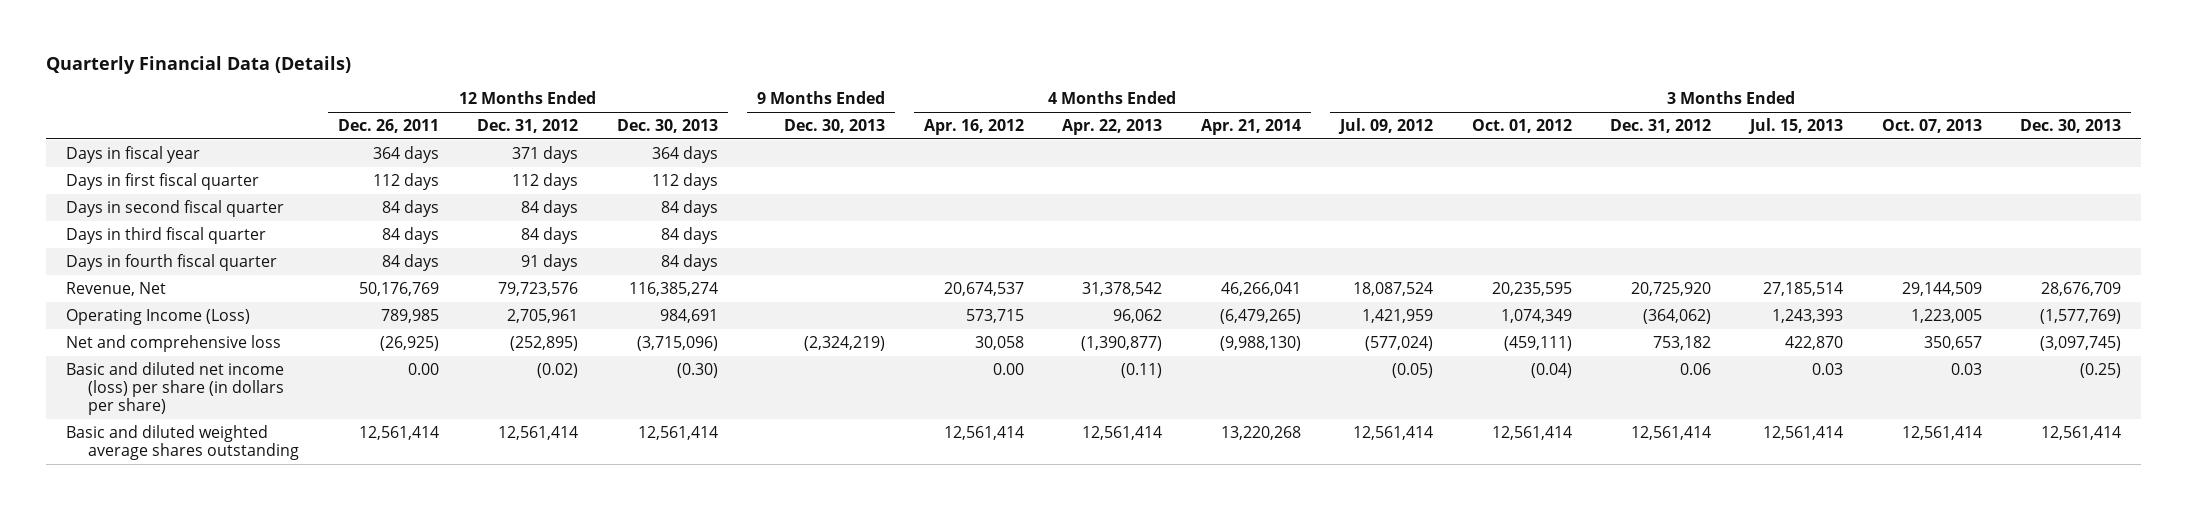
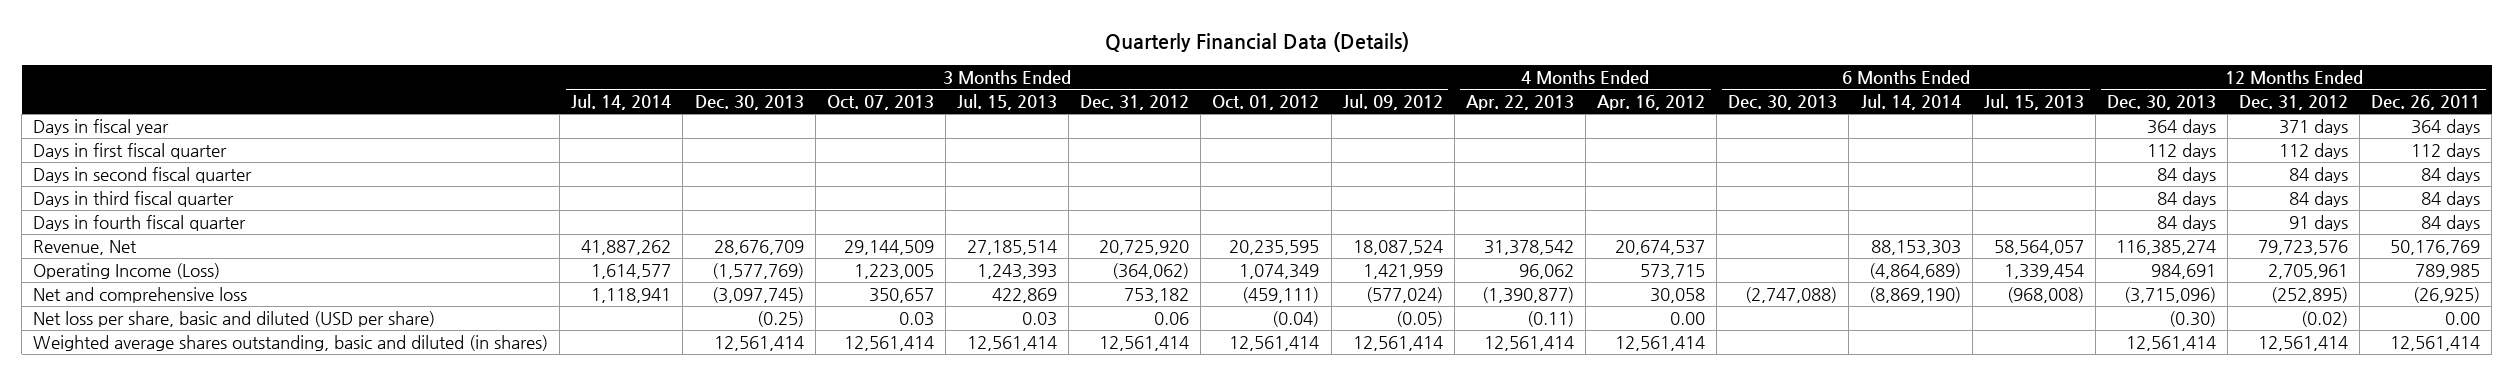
- | 12 Months Ended Dec. 26, 2011 | 12 Months Ended Dec. 31, 2012 | 12 Months Ended Dec. 30, 2013 | 9 Months Ended Dec. 30, 2013 | 4 Months Ended Apr. 16, 2012 | 4 Months Ended Apr. 22, 2013 | 4 Months Ended Apr. 21, 2014 | 3 Months Ended Jul. 09, 2012 | 3 Months Ended Oct. 01, 2012 | 3 Months Ended Dec. 31, 2012 | 3 Months Ended Jul. 15, 2013 | 3 Months Ended Oct. 07, 2013 | 3 Months Ended Dec. 30, 2013
+ | 3 Months Ended Jul. 14, 2014 | 3 Months Ended Dec. 30, 2013 | 3 Months Ended Oct. 07, 2013 | 3 Months Ended Jul. 15, 2013 | 3 Months Ended Dec. 31, 2012 | 3 Months Ended Oct. 01, 2012 | 3 Months Ended Jul. 09, 2012 | 4 Months Ended Apr. 22, 2013 | 4 Months Ended Apr. 16, 2012 | 6 Months Ended Dec. 30, 2013 | 6 Months Ended Jul. 14, 2014 | 6 Months Ended Jul. 15, 2013 | 12 Months Ended Dec. 30, 2013 | 12 Months Ended Dec. 31, 2012 | 12 Months Ended Dec. 26, 2011
- Net and comprehensive loss | (26,925) | (252,895) | (3,715,096) | (2,324,219) | 30,058 | (1,390,877) | (9,988,130) | (577,024) | (459,111) | 753,182 | 422,870 | 350,657 | (3,097,745)
- Basic and diluted net income (loss) per share (in dollars per share) | 0.00 | (0.02) | (0.30) | | 0.00 | (0.11) | | (0.05) | (0.04) | 0.06 | 0.03 | 0.03 | (0.25)
- Basic and diluted weighted average shares outstanding | 12,561,414 | 12,561,414 | 12,561,414 | | 12,561,414 | 12,561,414 | 13,220,268 | 12,561,414 | 12,561,414 | 12,561,414 | 12,561,414 | 12,561,414 | 12,561,414
+ Net and comprehensive loss | 1,118,941 | (3,097,745) | 350,657 | 422,869 | 753,182 | (459,111) | (577,024) | (1,390,877) | 30,058 | (2,747,088) | (8,869,190) | (968,008) | (3,715,096) | (252,895) | (26,925)
+ Net loss per share, basic and diluted (USD per share) | | (0.25) | 0.03 | 0.03 | 0.06 | (0.04) | (0.05) | (0.11) | 0.00 | | | | (0.30) | (0.02) | 0.00
+ Weighted average shares outstanding, basic and diluted (in shares) | | 12,561,414 | 12,561,414 | 12,561,414 | 12,561,414 | 12,561,414 | 12,561,414 | 12,561,414 | 12,561,414 | | | | 12,561,414 | 12,561,414 | 12,561,414

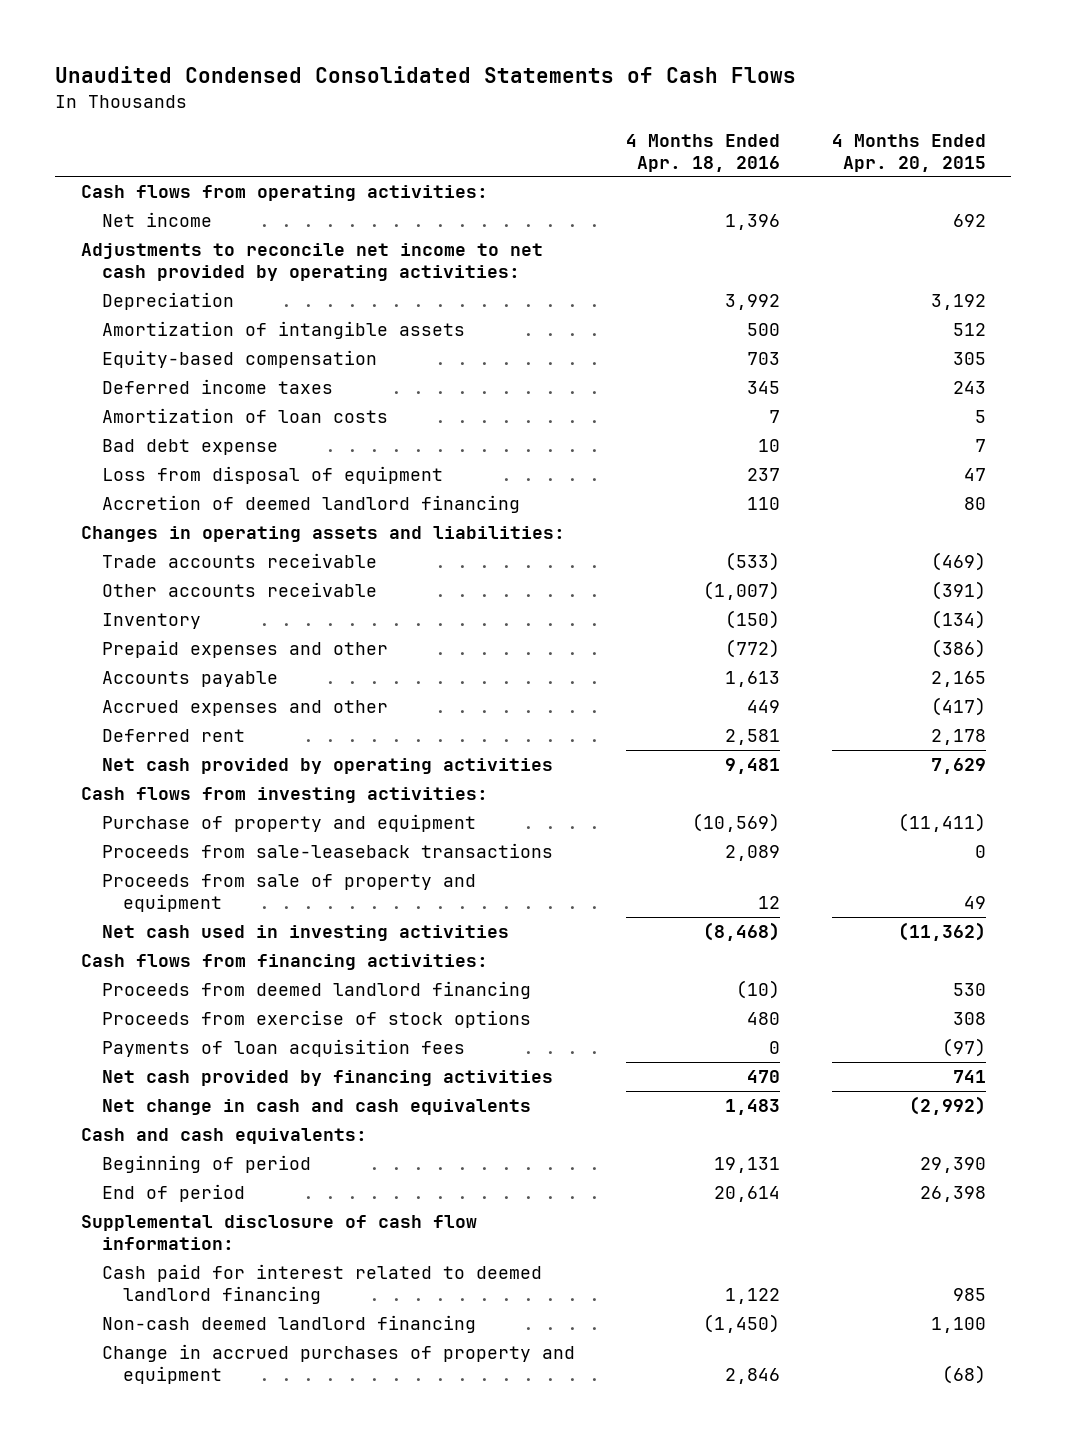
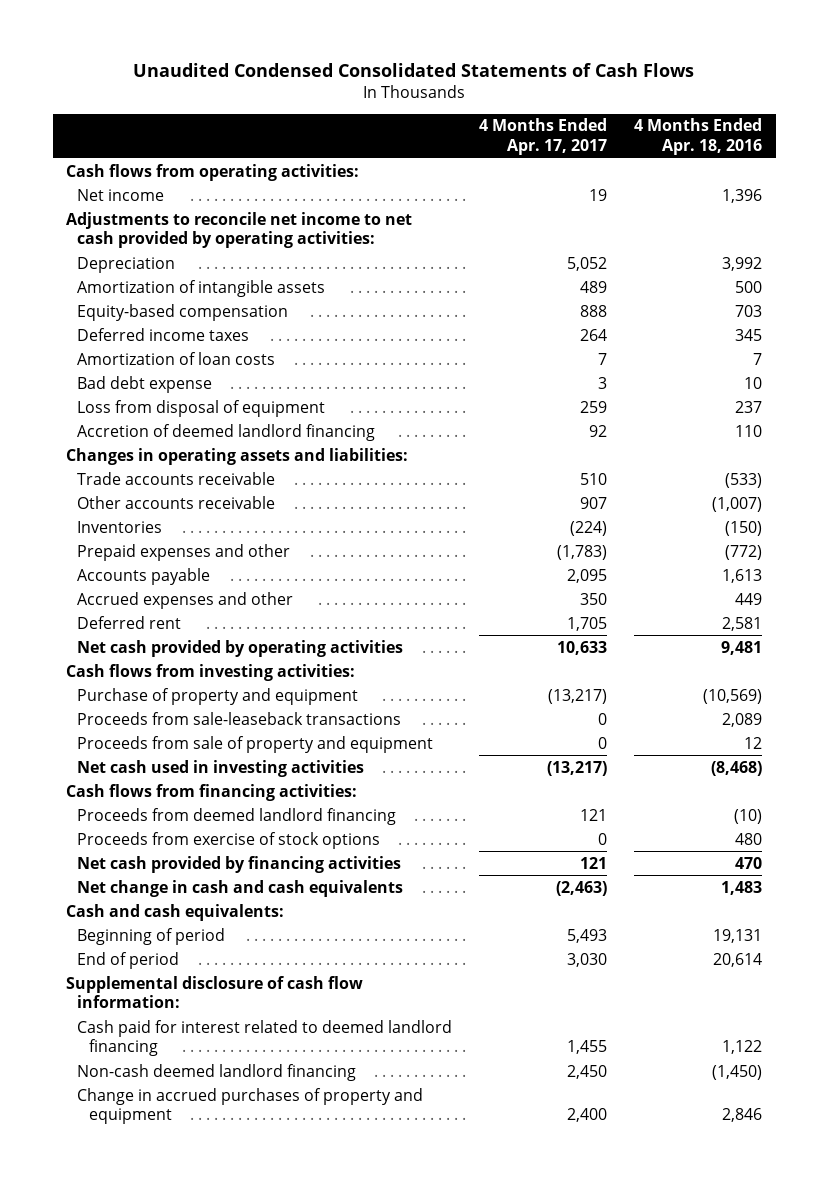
- | 4 Months Ended Apr. 18, 2016 | 4 Months Ended Apr. 20, 2015
+ | 4 Months Ended Apr. 17, 2017 | 4 Months Ended Apr. 18, 2016
- Inventory | (150) | (134)
+ Inventories | (224) | (150)
- Payments of loan acquisition fees | 0 | (97)

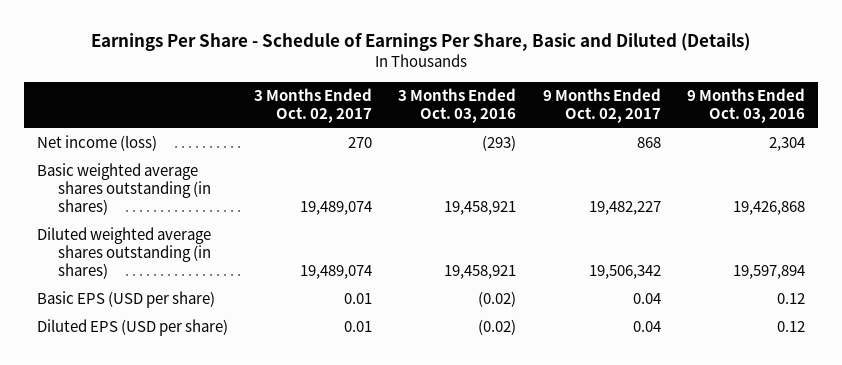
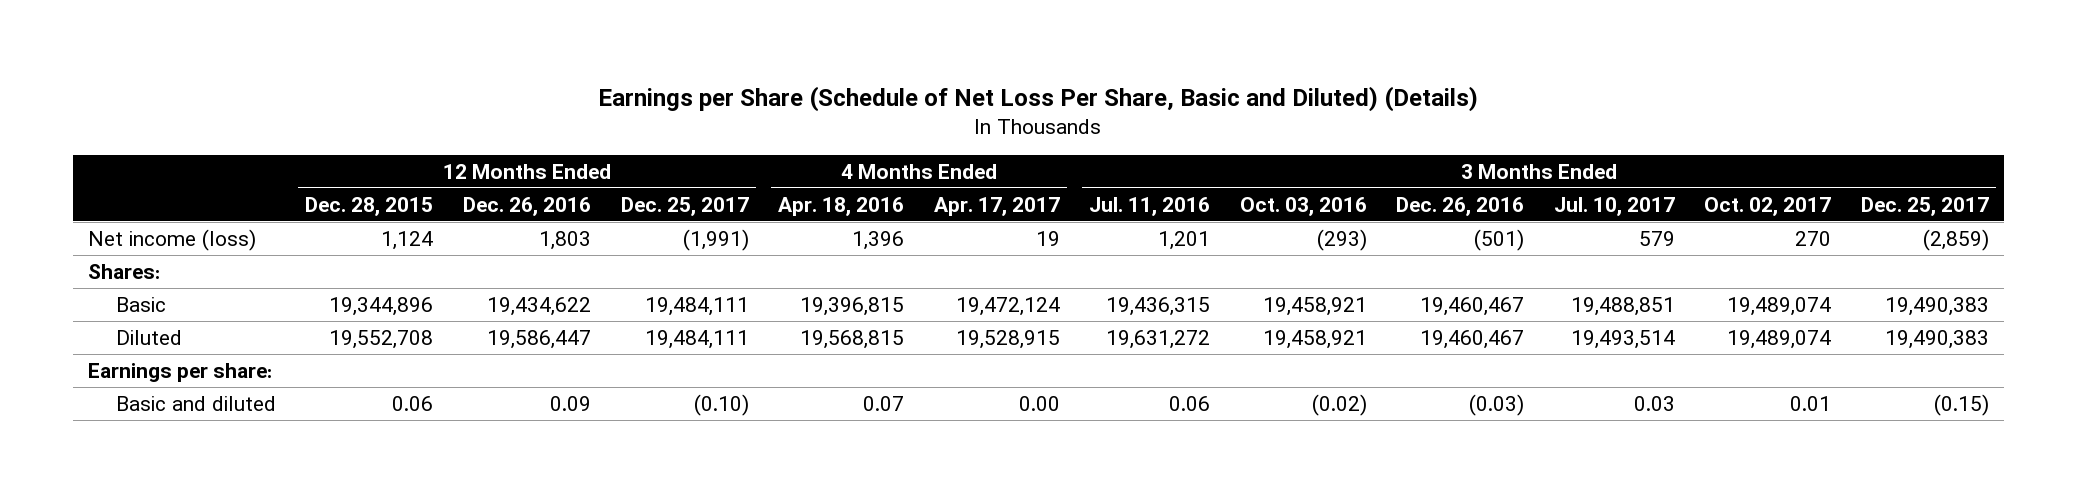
- Earnings Per Share - Schedule of Earnings Per Share, Basic and Diluted (Details)
+ Earnings per Share (Schedule of Net Loss Per Share, Basic and Diluted) (Details)
- | 3 Months Ended Oct. 02, 2017 | 3 Months Ended Oct. 03, 2016 | 9 Months Ended Oct. 02, 2017 | 9 Months Ended Oct. 03, 2016
+ | 12 Months Ended Dec. 28, 2015 | 12 Months Ended Dec. 26, 2016 | 12 Months Ended Dec. 25, 2017 | 4 Months Ended Apr. 18, 2016 | 4 Months Ended Apr. 17, 2017 | 3 Months Ended Jul. 11, 2016 | 3 Months Ended Oct. 03, 2016 | 3 Months Ended Dec. 26, 2016 | 3 Months Ended Jul. 10, 2017 | 3 Months Ended Oct. 02, 2017 | 3 Months Ended Dec. 25, 2017
- Basic weighted average shares outstanding (in shares) | 19,489,074 | 19,458,921 | 19,482,227 | 19,426,868
- Diluted weighted average shares outstanding (in shares) | 19,489,074 | 19,458,921 | 19,506,342 | 19,597,894
- Basic EPS (USD per share) | 0.01 | (0.02) | 0.04 | 0.12
- Diluted EPS (USD per share) | 0.01 | (0.02) | 0.04 | 0.12
+ Shares:
+ Basic | 19,344,896 | 19,434,622 | 19,484,111 | 19,396,815 | 19,472,124 | 19,436,315 | 19,458,921 | 19,460,467 | 19,488,851 | 19,489,074 | 19,490,383
+ Diluted | 19,552,708 | 19,586,447 | 19,484,111 | 19,568,815 | 19,528,915 | 19,631,272 | 19,458,921 | 19,460,467 | 19,493,514 | 19,489,074 | 19,490,383
+ Earnings per share:
+ Basic and diluted | 0.06 | 0.09 | (0.10) | 0.07 | 0.00 | 0.06 | (0.02) | (0.03) | 0.03 | 0.01 | (0.15)

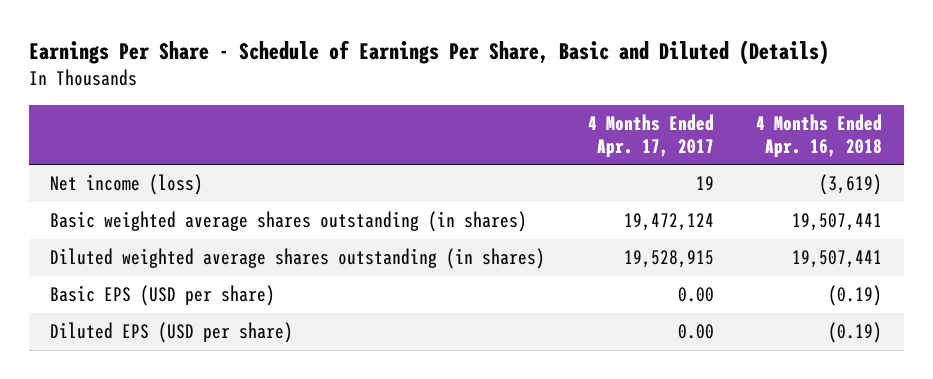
- Earnings per Share (Schedule of Net Loss Per Share, Basic and Diluted) (Details)
+ Earnings Per Share - Schedule of Earnings Per Share, Basic and Diluted (Details)
- | 12 Months Ended Dec. 28, 2015 | 12 Months Ended Dec. 26, 2016 | 12 Months Ended Dec. 25, 2017 | 4 Months Ended Apr. 18, 2016 | 4 Months Ended Apr. 17, 2017 | 3 Months Ended Jul. 11, 2016 | 3 Months Ended Oct. 03, 2016 | 3 Months Ended Dec. 26, 2016 | 3 Months Ended Jul. 10, 2017 | 3 Months Ended Oct. 02, 2017 | 3 Months Ended Dec. 25, 2017
+ | 4 Months Ended Apr. 17, 2017 | 4 Months Ended Apr. 16, 2018
- Shares:
- Basic | 19,344,896 | 19,434,622 | 19,484,111 | 19,396,815 | 19,472,124 | 19,436,315 | 19,458,921 | 19,460,467 | 19,488,851 | 19,489,074 | 19,490,383
- Diluted | 19,552,708 | 19,586,447 | 19,484,111 | 19,568,815 | 19,528,915 | 19,631,272 | 19,458,921 | 19,460,467 | 19,493,514 | 19,489,074 | 19,490,383
- Earnings per share:
- Basic and diluted | 0.06 | 0.09 | (0.10) | 0.07 | 0.00 | 0.06 | (0.02) | (0.03) | 0.03 | 0.01 | (0.15)
+ Basic weighted average shares outstanding (in shares) | 19,472,124 | 19,507,441
+ Diluted weighted average shares outstanding (in shares) | 19,528,915 | 19,507,441
+ Basic EPS (USD per share) | 0.00 | (0.19)
+ Diluted EPS (USD per share) | 0.00 | (0.19)

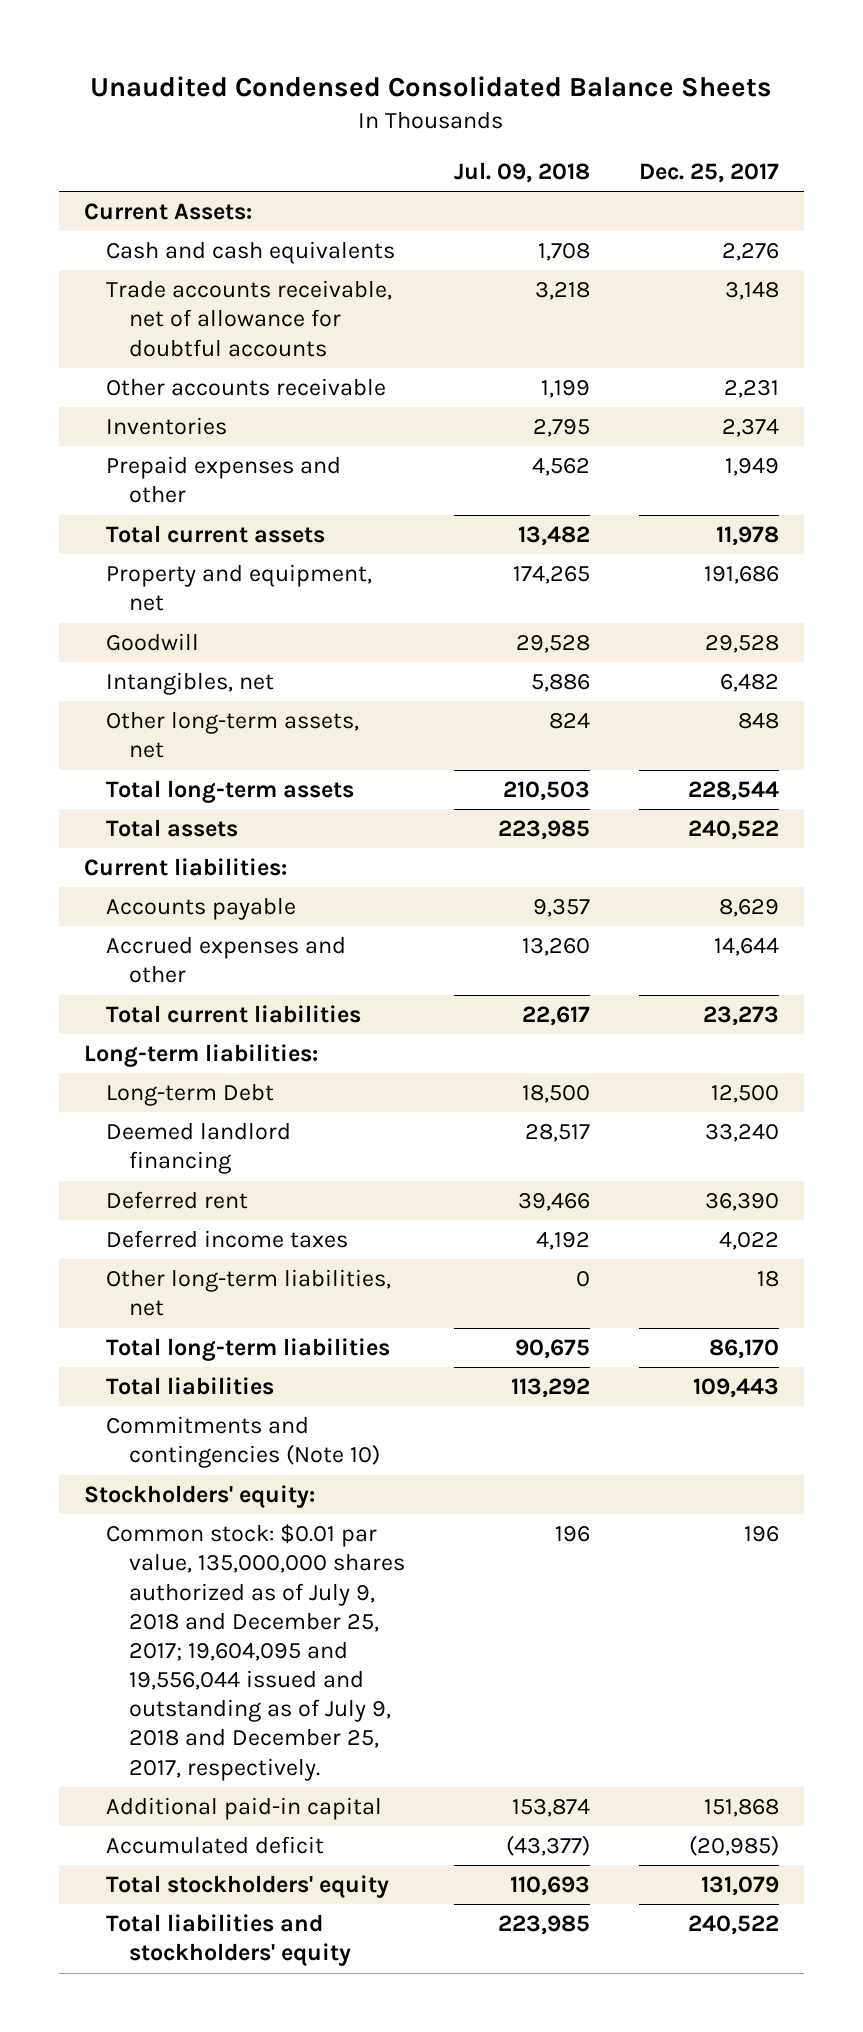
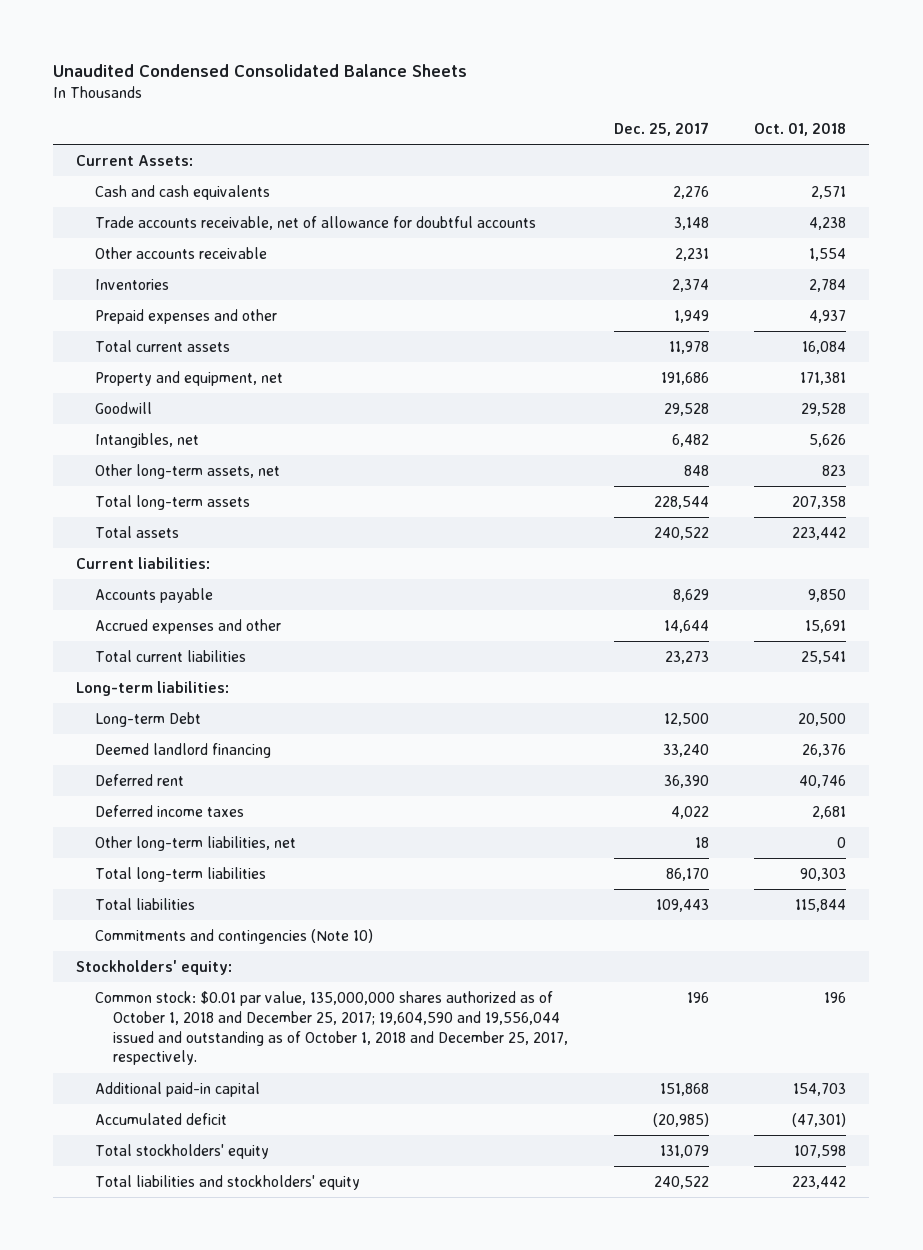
- | Jul. 09, 2018 | Dec. 25, 2017
+ | Dec. 25, 2017 | Oct. 01, 2018
- Common stock: $0.01 par value, 135,000,000 shares authorized as of July 9, 2018 and December 25, 2017; 19,604,095 and 19,556,044 issued and outstanding as of July 9, 2018 and December 25, 2017, respectively. | 196 | 196
+ Common stock: $0.01 par value, 135,000,000 shares authorized as of October 1, 2018 and December 25, 2017; 19,604,590 and 19,556,044 issued and outstanding as of October 1, 2018 and December 25, 2017, respectively. | 196 | 196

